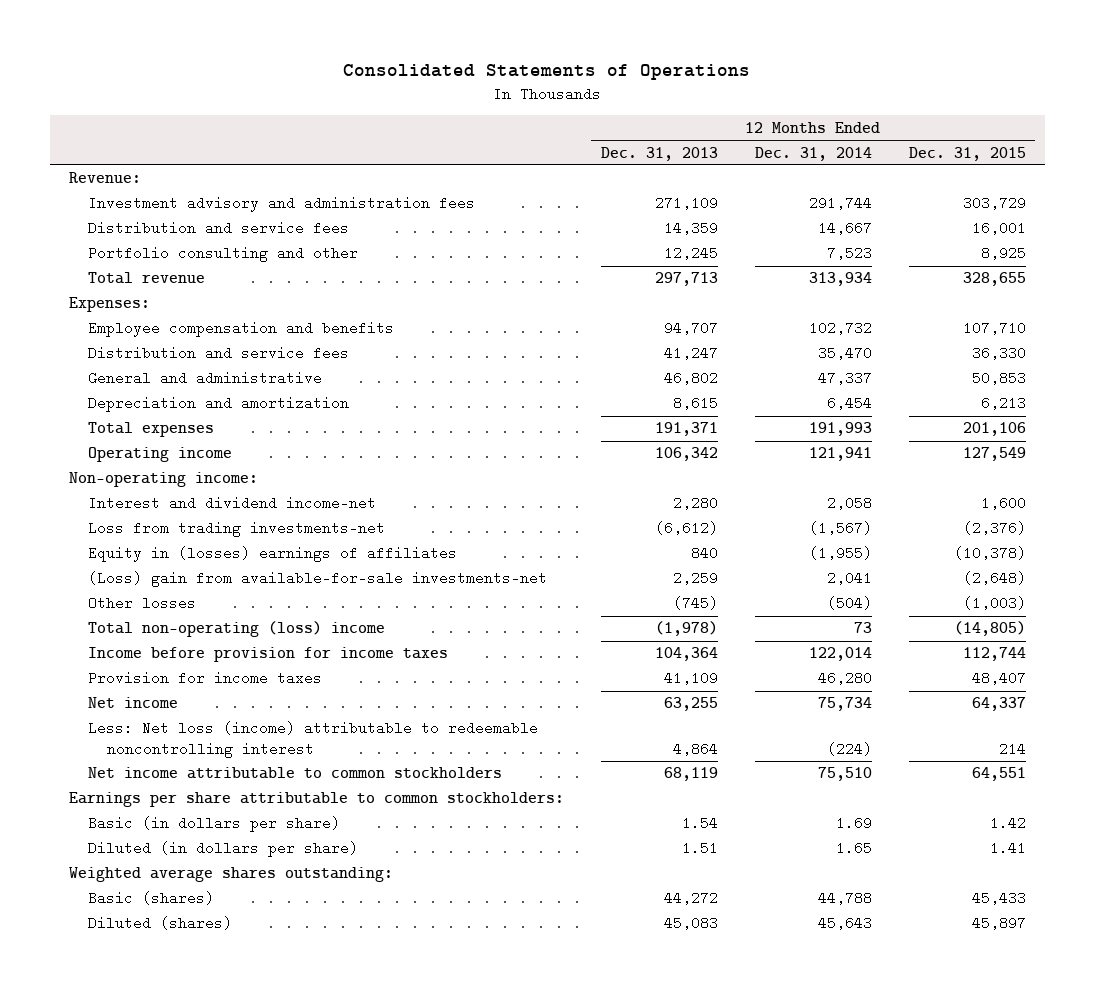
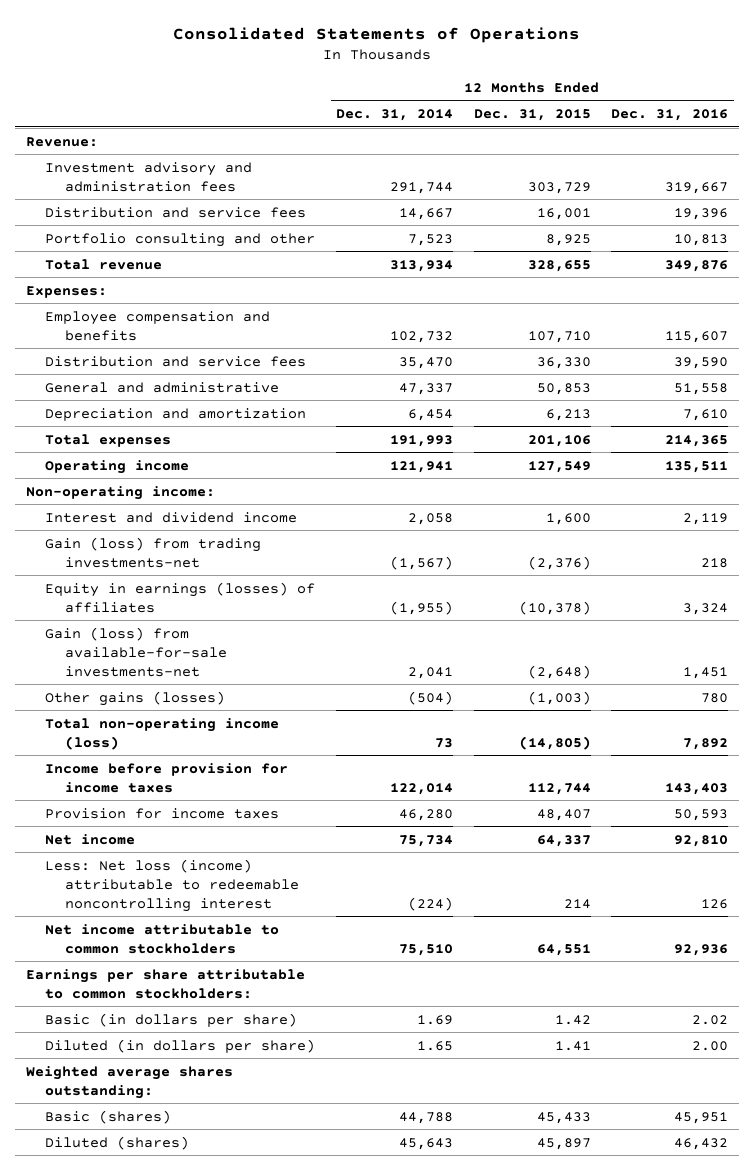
- | 12 Months Ended Dec. 31, 2013 | 12 Months Ended Dec. 31, 2014 | 12 Months Ended Dec. 31, 2015
+ | 12 Months Ended Dec. 31, 2014 | 12 Months Ended Dec. 31, 2015 | 12 Months Ended Dec. 31, 2016
- Interest and dividend income-net | 2,280 | 2,058 | 1,600
- Loss from trading investments-net | (6,612) | (1,567) | (2,376)
- Equity in (losses) earnings of affiliates | 840 | (1,955) | (10,378)
- (Loss) gain from available-for-sale investments-net | 2,259 | 2,041 | (2,648)
- Other losses | (745) | (504) | (1,003)
- Total non-operating (loss) income | (1,978) | 73 | (14,805)
+ Interest and dividend income | 2,058 | 1,600 | 2,119
+ Gain (loss) from trading investments-net | (1,567) | (2,376) | 218
+ Equity in earnings (losses) of affiliates | (1,955) | (10,378) | 3,324
+ Gain (loss) from available-for-sale investments-net | 2,041 | (2,648) | 1,451
+ Other gains (losses) | (504) | (1,003) | 780
+ Total non-operating income (loss) | 73 | (14,805) | 7,892

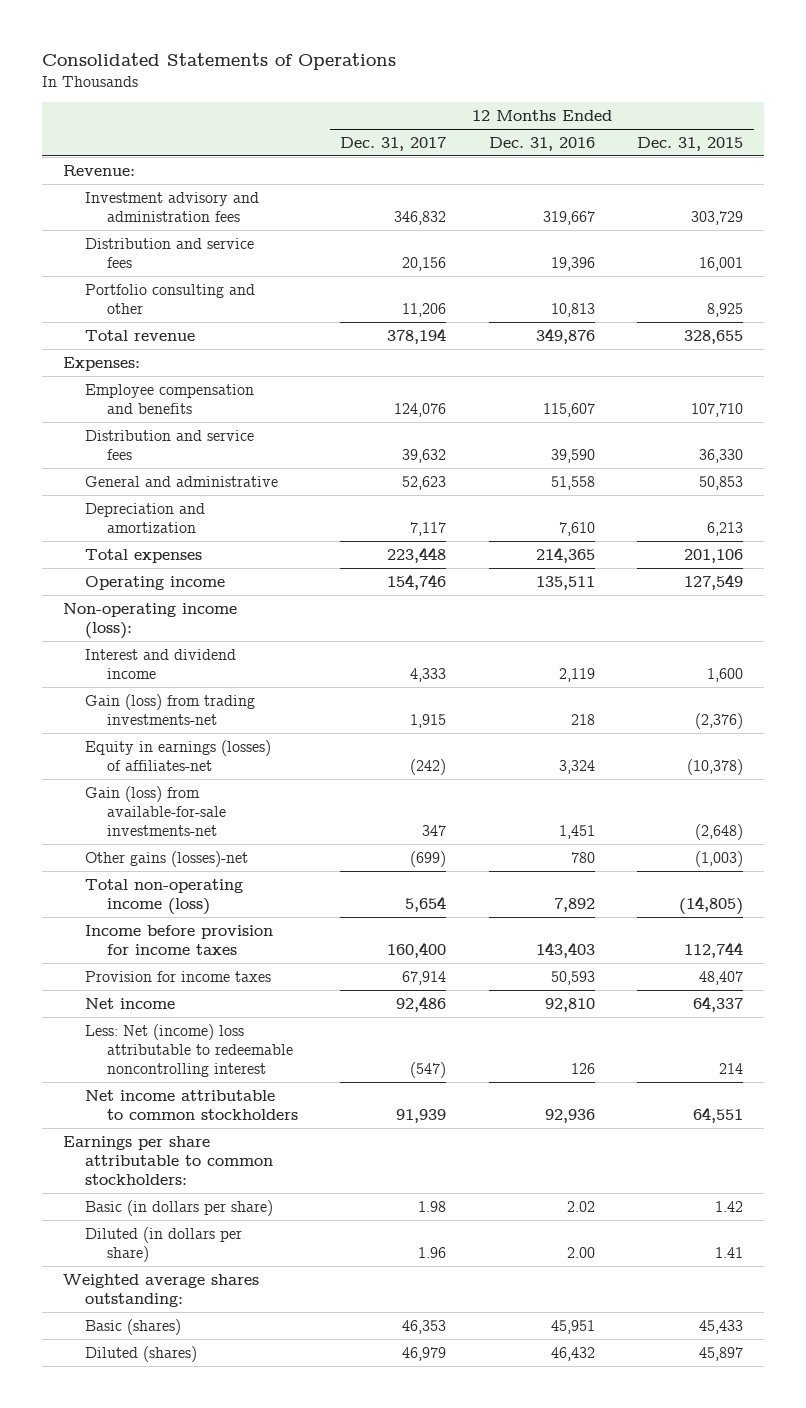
- | 12 Months Ended Dec. 31, 2014 | 12 Months Ended Dec. 31, 2015 | 12 Months Ended Dec. 31, 2016
+ | 12 Months Ended Dec. 31, 2017 | 12 Months Ended Dec. 31, 2016 | 12 Months Ended Dec. 31, 2015
- Non-operating income:
+ Non-operating income (loss):
- Equity in earnings (losses) of affiliates | (1,955) | (10,378) | 3,324
+ Equity in earnings (losses) of affiliates-net | (242) | 3,324 | (10,378)
- Other gains (losses) | (504) | (1,003) | 780
+ Other gains (losses)-net | (699) | 780 | (1,003)
- Less: Net loss (income) attributable to redeemable noncontrolling interest | (224) | 214 | 126
+ Less: Net (income) loss attributable to redeemable noncontrolling interest | (547) | 126 | 214

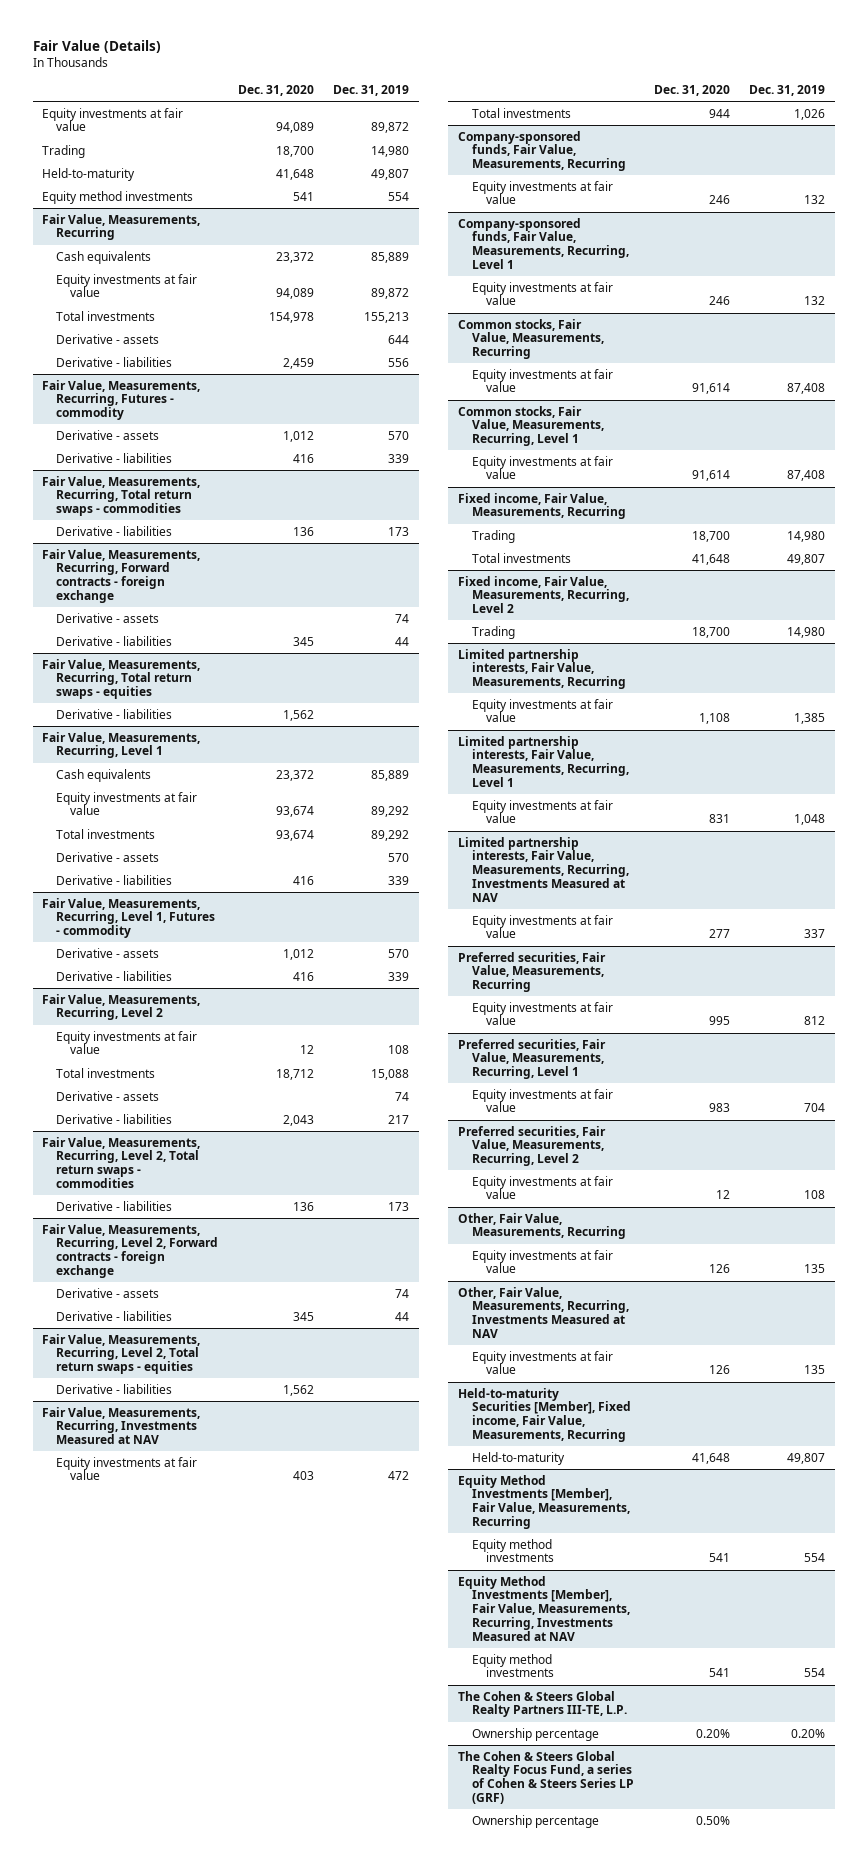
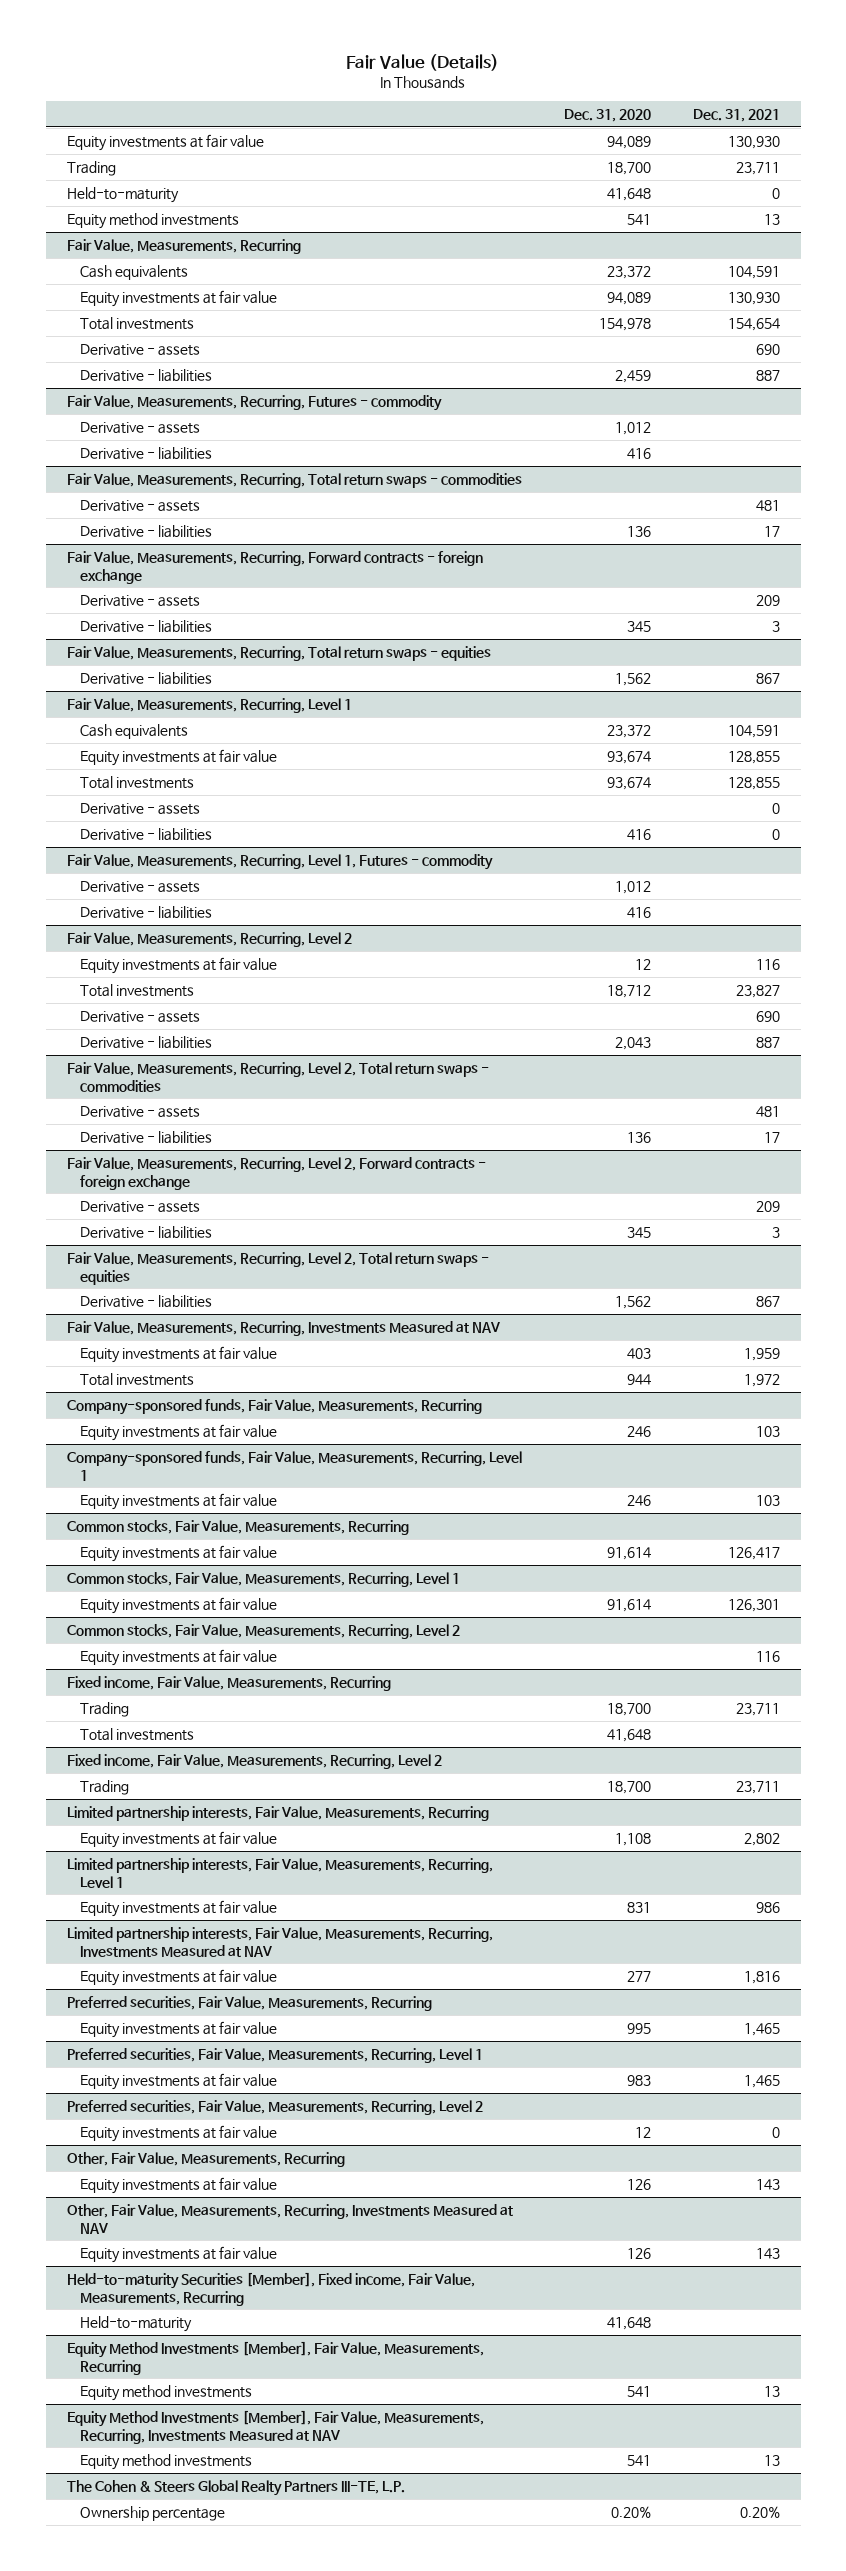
- | Dec. 31, 2020 | Dec. 31, 2019
+ | Dec. 31, 2020 | Dec. 31, 2021
@ Fair Value, Measurements, Recurring, Total return swaps - commodities
+ Derivative - assets | | 481
@ Fair Value, Measurements, Recurring, Level 2, Total return swaps - commodities
+ Derivative - assets | | 481
+ Common stocks, Fair Value, Measurements, Recurring, Level 2
+ Equity investments at fair value | | 116
- The Cohen & Steers Global Realty Focus Fund, a series of Cohen & Steers Series LP (GRF)
- Ownership percentage | 0.50% |

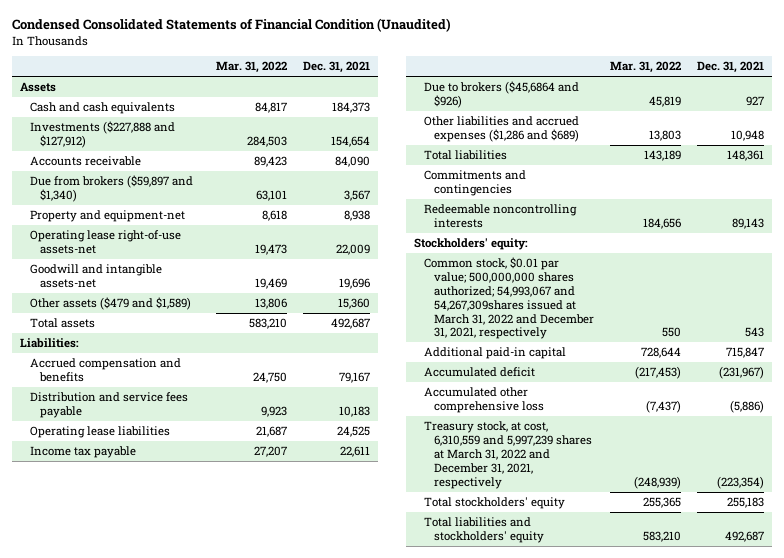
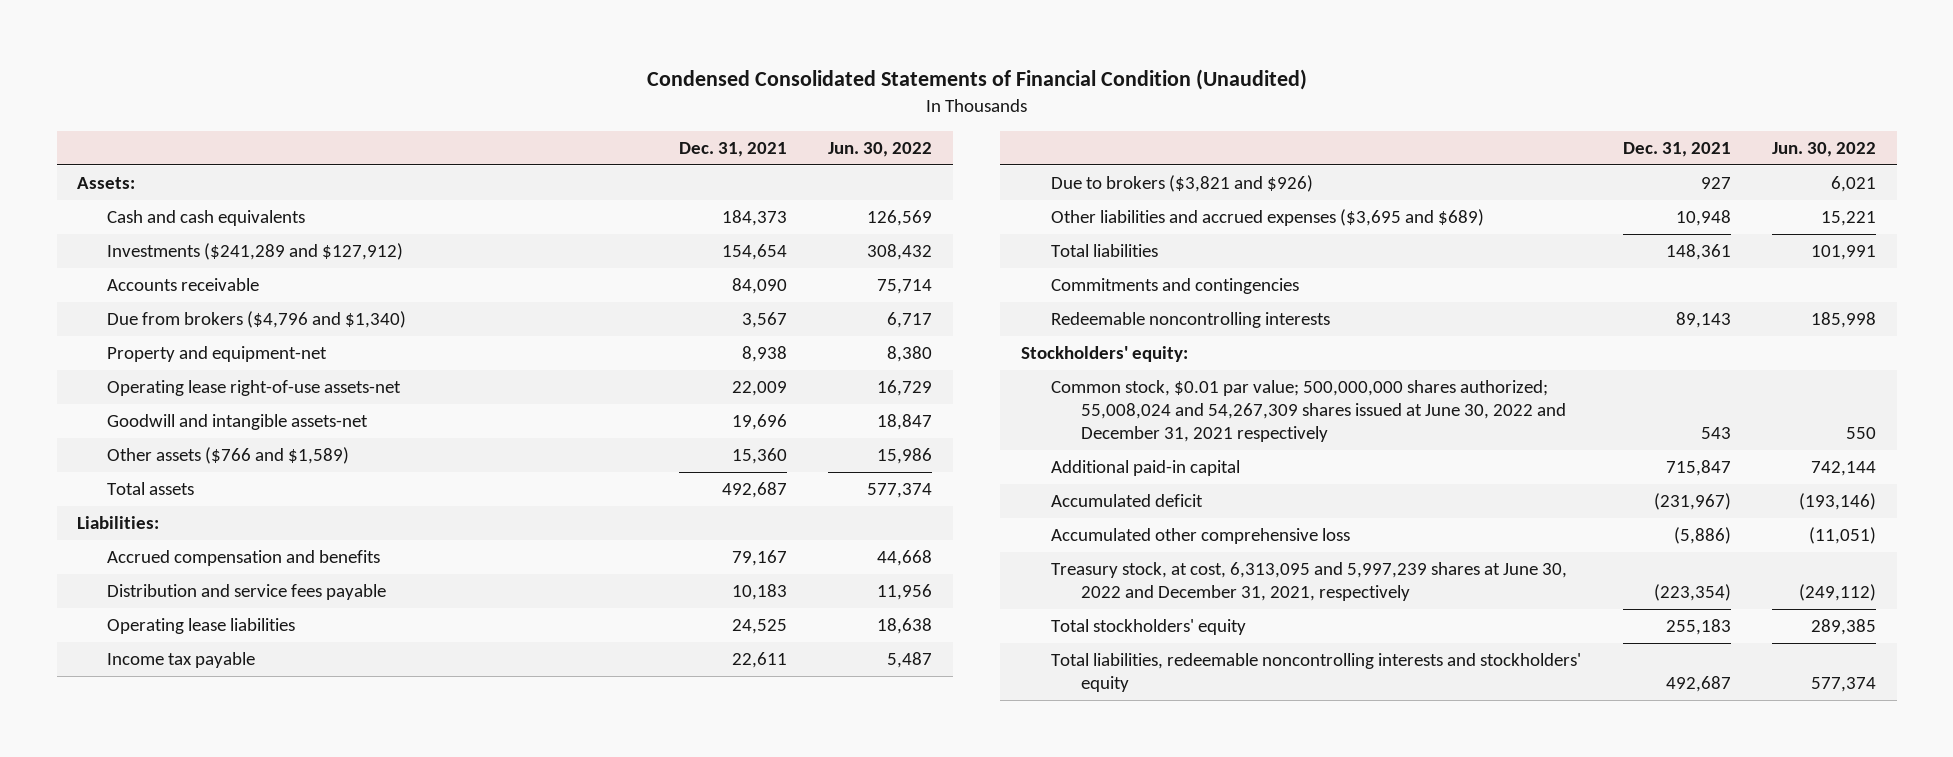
- | Mar. 31, 2022 | Dec. 31, 2021
+ | Dec. 31, 2021 | Jun. 30, 2022
- Assets
+ Assets:
- Investments ($227,888 and $127,912) | 284,503 | 154,654
+ Investments ($241,289 and $127,912) | 154,654 | 308,432
- Due from brokers ($59,897 and $1,340) | 63,101 | 3,567
+ Due from brokers ($4,796 and $1,340) | 3,567 | 6,717
- Other assets ($479 and $1,589) | 13,806 | 15,360
+ Other assets ($766 and $1,589) | 15,360 | 15,986
- Due to brokers ($45,6864 and $926) | 45,819 | 927
- Other liabilities and accrued expenses ($1,286 and $689) | 13,803 | 10,948
+ Due to brokers ($3,821 and $926) | 927 | 6,021
+ Other liabilities and accrued expenses ($3,695 and $689) | 10,948 | 15,221
- Common stock, $0.01 par value; 500,000,000 shares authorized; 54,993,067 and 54,267,309shares issued at March 31, 2022 and December 31, 2021, respectively | 550 | 543
+ Common stock, $0.01 par value; 500,000,000 shares authorized; 55,008,024 and 54,267,309 shares issued at June 30, 2022 and December 31, 2021 respectively | 543 | 550
- Treasury stock, at cost, 6,310,559 and 5,997,239 shares at March 31, 2022 and December 31, 2021, respectively | (248,939) | (223,354)
+ Treasury stock, at cost, 6,313,095 and 5,997,239 shares at June 30, 2022 and December 31, 2021, respectively | (223,354) | (249,112)
- Total liabilities and stockholders' equity | 583,210 | 492,687
+ Total liabilities, redeemable noncontrolling interests and stockholders' equity | 492,687 | 577,374

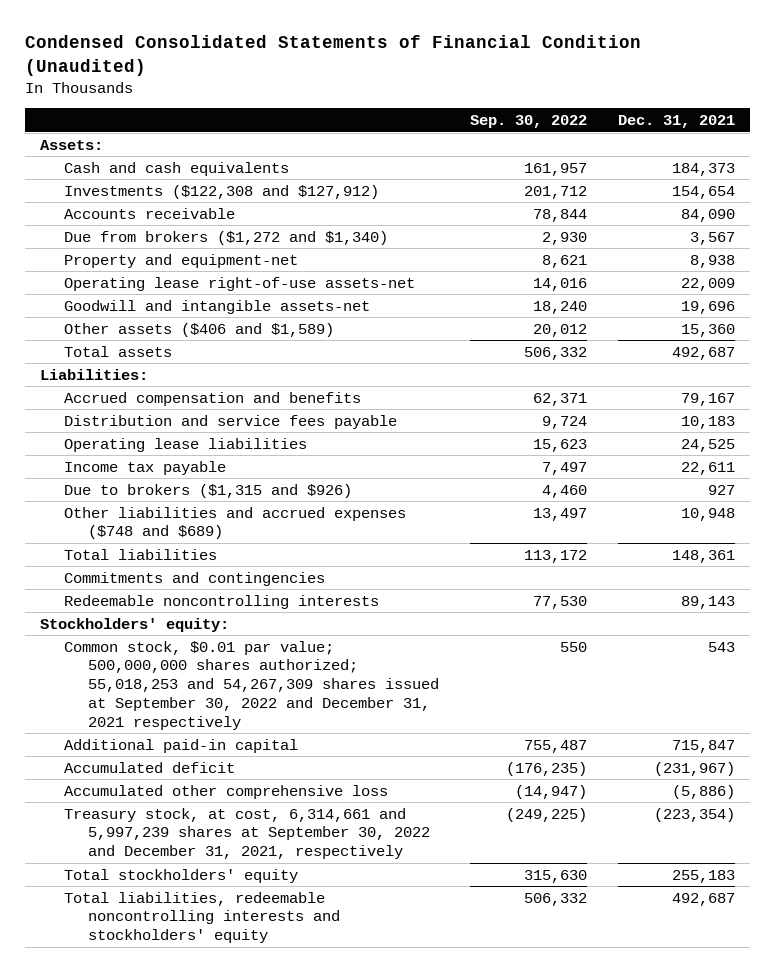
- | Dec. 31, 2021 | Jun. 30, 2022
+ | Sep. 30, 2022 | Dec. 31, 2021
- Investments ($241,289 and $127,912) | 154,654 | 308,432
+ Investments ($122,308 and $127,912) | 201,712 | 154,654
- Due from brokers ($4,796 and $1,340) | 3,567 | 6,717
+ Due from brokers ($1,272 and $1,340) | 2,930 | 3,567
- Other assets ($766 and $1,589) | 15,360 | 15,986
+ Other assets ($406 and $1,589) | 20,012 | 15,360
- Due to brokers ($3,821 and $926) | 927 | 6,021
- Other liabilities and accrued expenses ($3,695 and $689) | 10,948 | 15,221
+ Due to brokers ($1,315 and $926) | 4,460 | 927
+ Other liabilities and accrued expenses ($748 and $689) | 13,497 | 10,948
- Common stock, $0.01 par value; 500,000,000 shares authorized; 55,008,024 and 54,267,309 shares issued at June 30, 2022 and December 31, 2021 respectively | 543 | 550
+ Common stock, $0.01 par value; 500,000,000 shares authorized; 55,018,253 and 54,267,309 shares issued at September 30, 2022 and December 31, 2021 respectively | 550 | 543
- Treasury stock, at cost, 6,313,095 and 5,997,239 shares at June 30, 2022 and December 31, 2021, respectively | (223,354) | (249,112)
+ Treasury stock, at cost, 6,314,661 and 5,997,239 shares at September 30, 2022 and December 31, 2021, respectively | (249,225) | (223,354)

